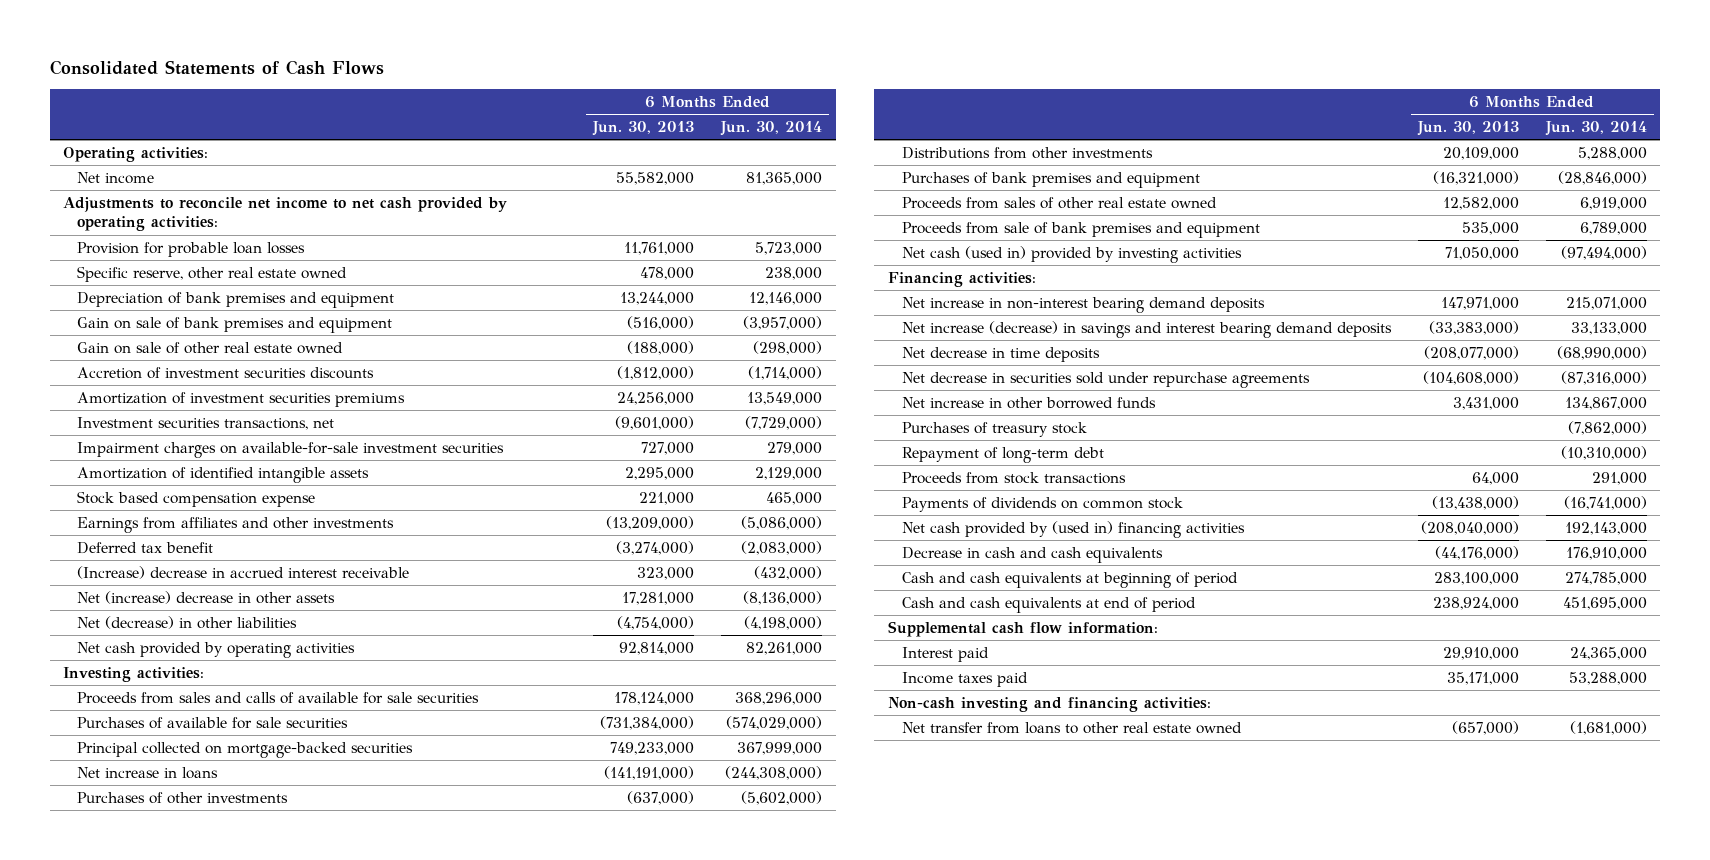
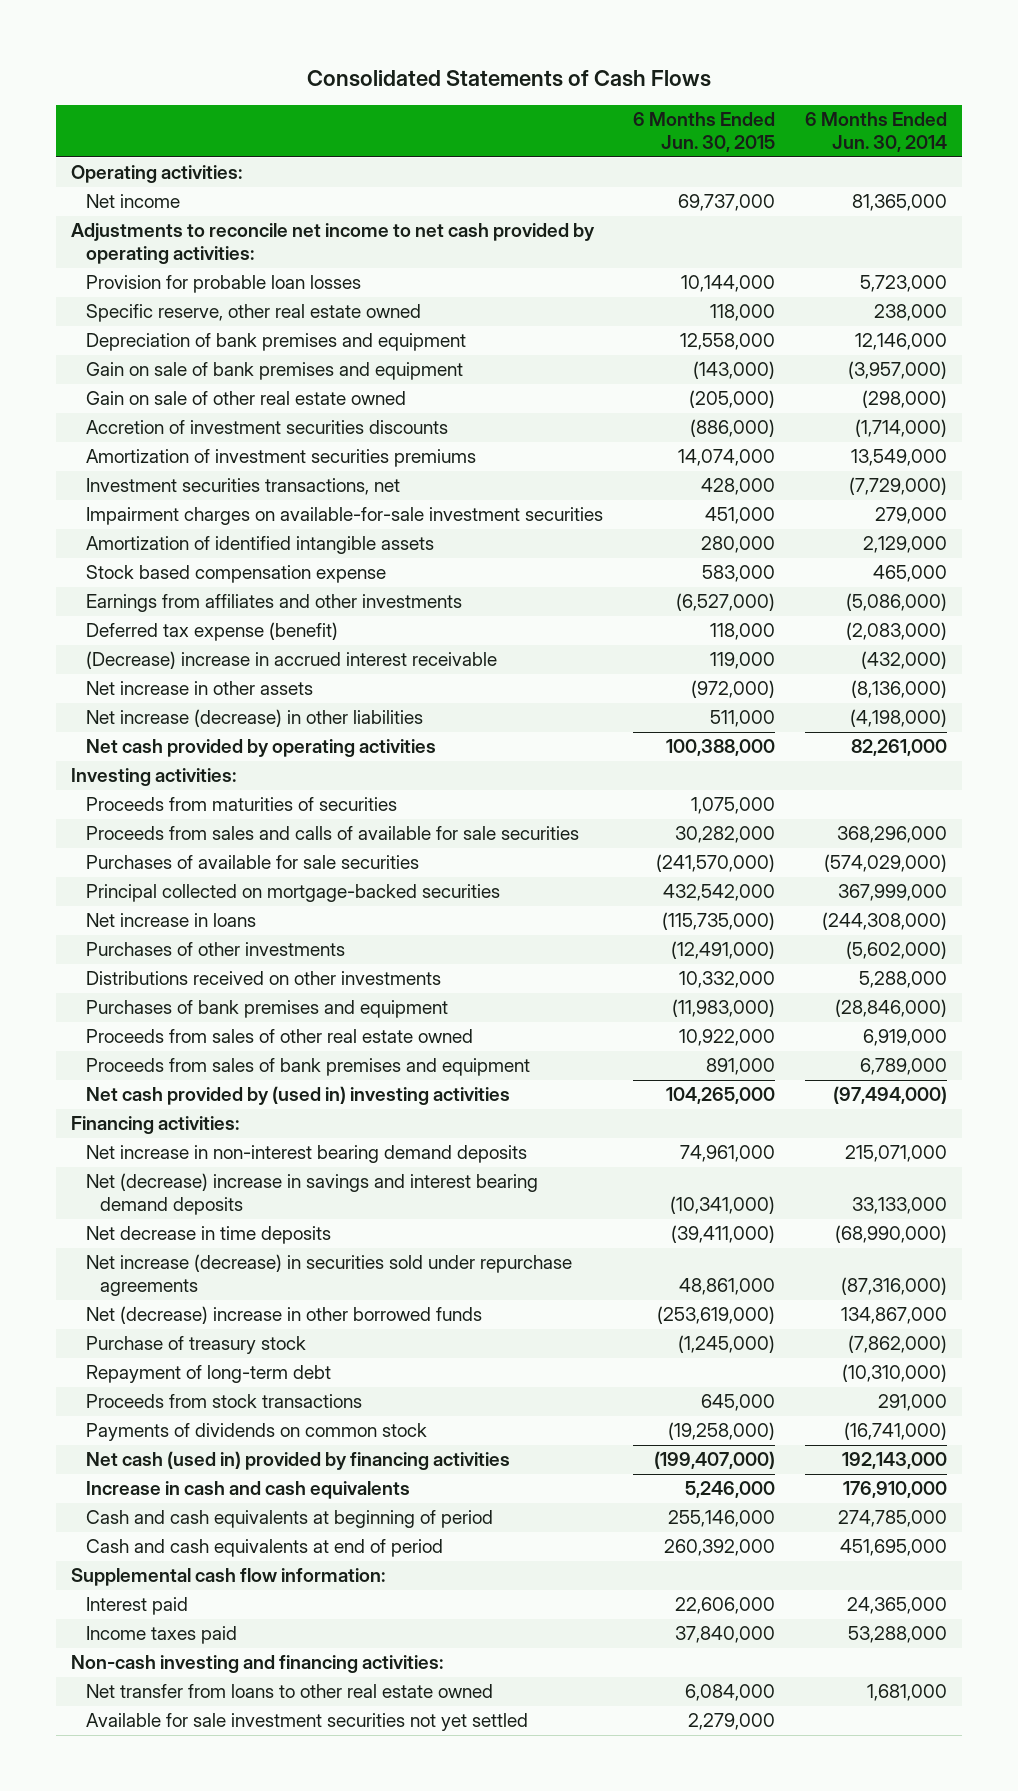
- | 6 Months Ended Jun. 30, 2013 | 6 Months Ended Jun. 30, 2014
+ | 6 Months Ended Jun. 30, 2015 | 6 Months Ended Jun. 30, 2014
- Deferred tax benefit | (3,274,000) | (2,083,000)
- (Increase) decrease in accrued interest receivable | 323,000 | (432,000)
- Net (increase) decrease in other assets | 17,281,000 | (8,136,000)
- Net (decrease) in other liabilities | (4,754,000) | (4,198,000)
+ Deferred tax expense (benefit) | 118,000 | (2,083,000)
+ (Decrease) increase in accrued interest receivable | 119,000 | (432,000)
+ Net increase in other assets | (972,000) | (8,136,000)
+ Net increase (decrease) in other liabilities | 511,000 | (4,198,000)
+ Proceeds from maturities of securities | 1,075,000 |
- Distributions from other investments | 20,109,000 | 5,288,000
+ Distributions received on other investments | 10,332,000 | 5,288,000
- Proceeds from sale of bank premises and equipment | 535,000 | 6,789,000
- Net cash (used in) provided by investing activities | 71,050,000 | (97,494,000)
+ Proceeds from sales of bank premises and equipment | 891,000 | 6,789,000
+ Net cash provided by (used in) investing activities | 104,265,000 | (97,494,000)
- Net increase (decrease) in savings and interest bearing demand deposits | (33,383,000) | 33,133,000
+ Net (decrease) increase in savings and interest bearing demand deposits | (10,341,000) | 33,133,000
- Net decrease in securities sold under repurchase agreements | (104,608,000) | (87,316,000)
- Net increase in other borrowed funds | 3,431,000 | 134,867,000
- Purchases of treasury stock | | (7,862,000)
+ Net increase (decrease) in securities sold under repurchase agreements | 48,861,000 | (87,316,000)
+ Net (decrease) increase in other borrowed funds | (253,619,000) | 134,867,000
+ Purchase of treasury stock | (1,245,000) | (7,862,000)
- Net cash provided by (used in) financing activities | (208,040,000) | 192,143,000
- Decrease in cash and cash equivalents | (44,176,000) | 176,910,000
+ Net cash (used in) provided by financing activities | (199,407,000) | 192,143,000
+ Increase in cash and cash equivalents | 5,246,000 | 176,910,000
- Net transfer from loans to other real estate owned | (657,000) | (1,681,000)
+ Net transfer from loans to other real estate owned | 6,084,000 | 1,681,000
+ Available for sale investment securities not yet settled | 2,279,000 |

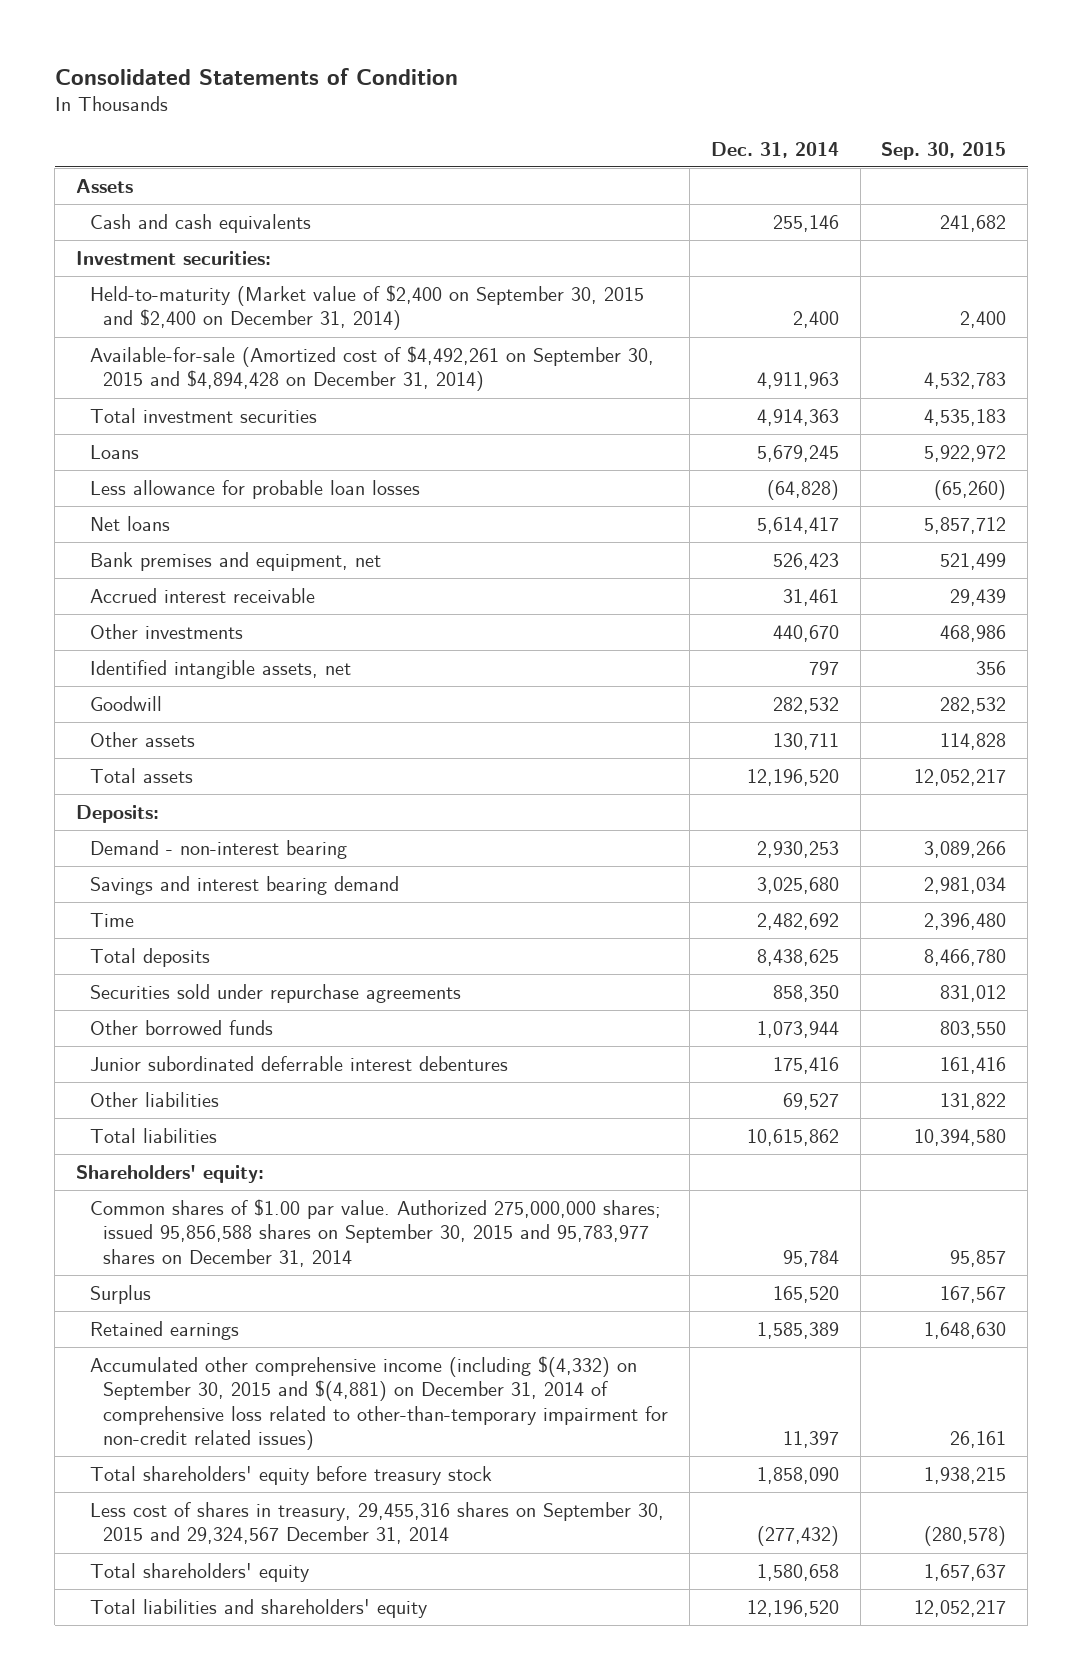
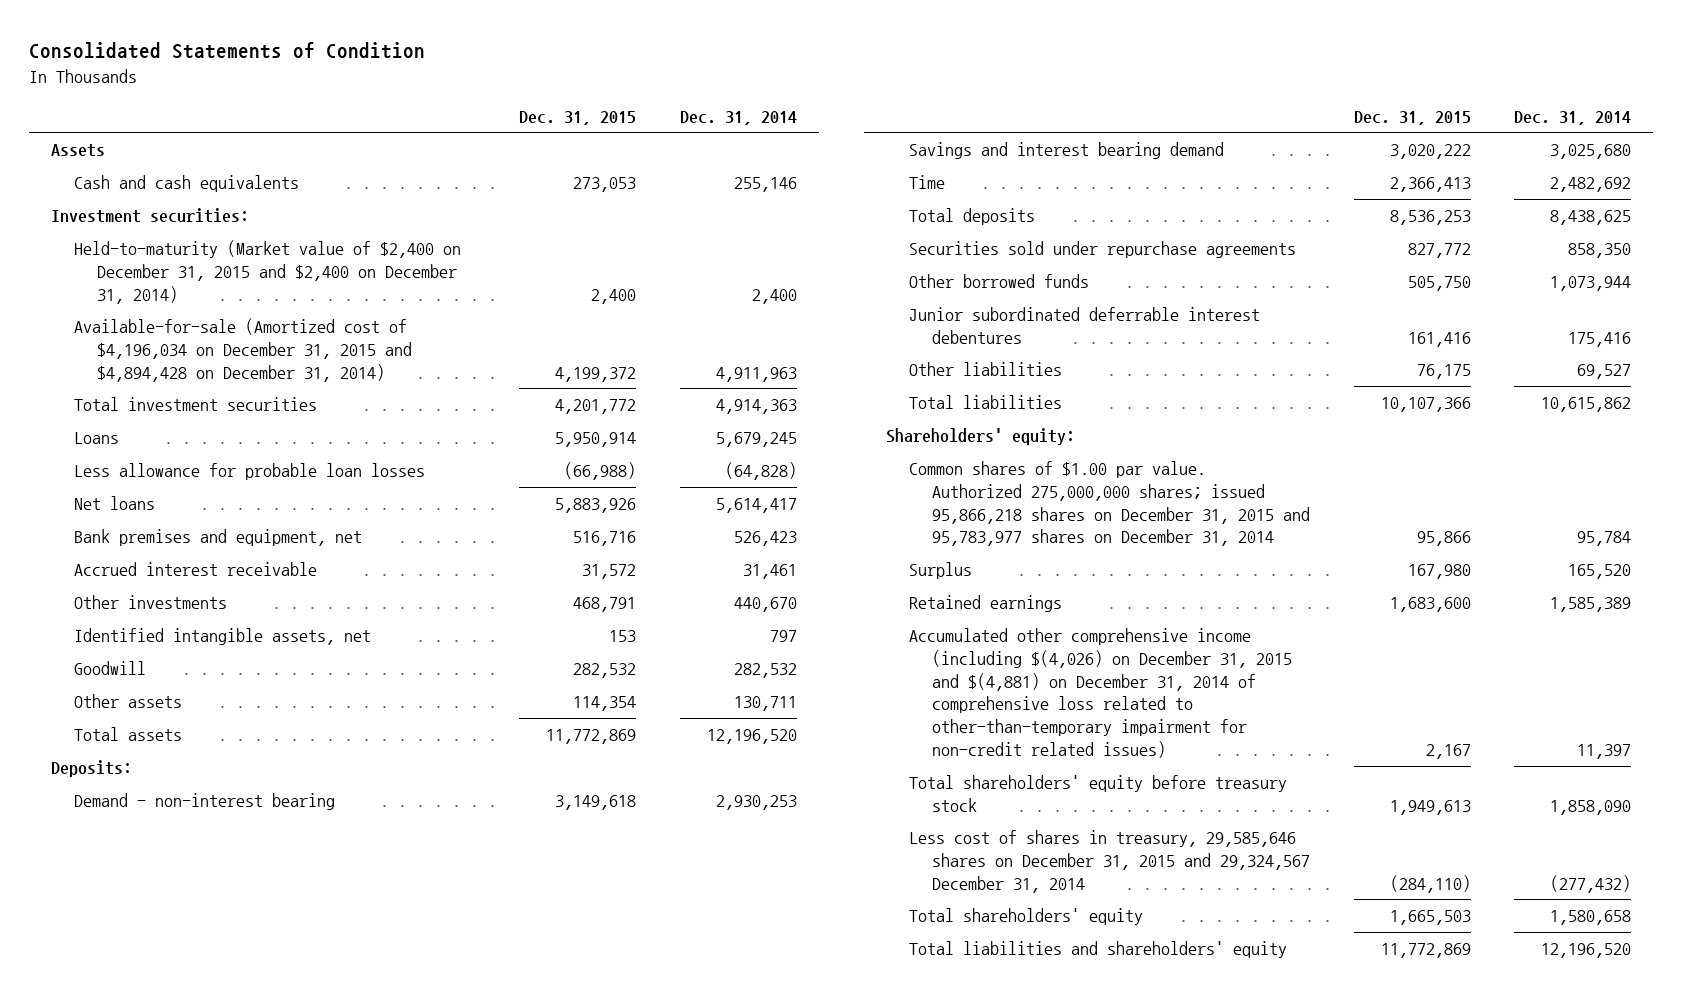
- | Dec. 31, 2014 | Sep. 30, 2015
+ | Dec. 31, 2015 | Dec. 31, 2014
- Held-to-maturity (Market value of $2,400 on September 30, 2015 and $2,400 on December 31, 2014) | 2,400 | 2,400
- Available-for-sale (Amortized cost of $4,492,261 on September 30, 2015 and $4,894,428 on December 31, 2014) | 4,911,963 | 4,532,783
+ Held-to-maturity (Market value of $2,400 on December 31, 2015 and $2,400 on December 31, 2014) | 2,400 | 2,400
+ Available-for-sale (Amortized cost of $4,196,034 on December 31, 2015 and $4,894,428 on December 31, 2014) | 4,199,372 | 4,911,963
- Common shares of $1.00 par value. Authorized 275,000,000 shares; issued 95,856,588 shares on September 30, 2015 and 95,783,977 shares on December 31, 2014 | 95,784 | 95,857
+ Common shares of $1.00 par value. Authorized 275,000,000 shares; issued 95,866,218 shares on December 31, 2015 and 95,783,977 shares on December 31, 2014 | 95,866 | 95,784
- Accumulated other comprehensive income (including $(4,332) on September 30, 2015 and $(4,881) on December 31, 2014 of comprehensive loss related to other-than-temporary impairment for non-credit related issues) | 11,397 | 26,161
+ Accumulated other comprehensive income (including $(4,026) on December 31, 2015 and $(4,881) on December 31, 2014 of comprehensive loss related to other-than-temporary impairment for non-credit related issues) | 2,167 | 11,397
- Less cost of shares in treasury, 29,455,316 shares on September 30, 2015 and 29,324,567 December 31, 2014 | (277,432) | (280,578)
+ Less cost of shares in treasury, 29,585,646 shares on December 31, 2015 and 29,324,567 December 31, 2014 | (284,110) | (277,432)

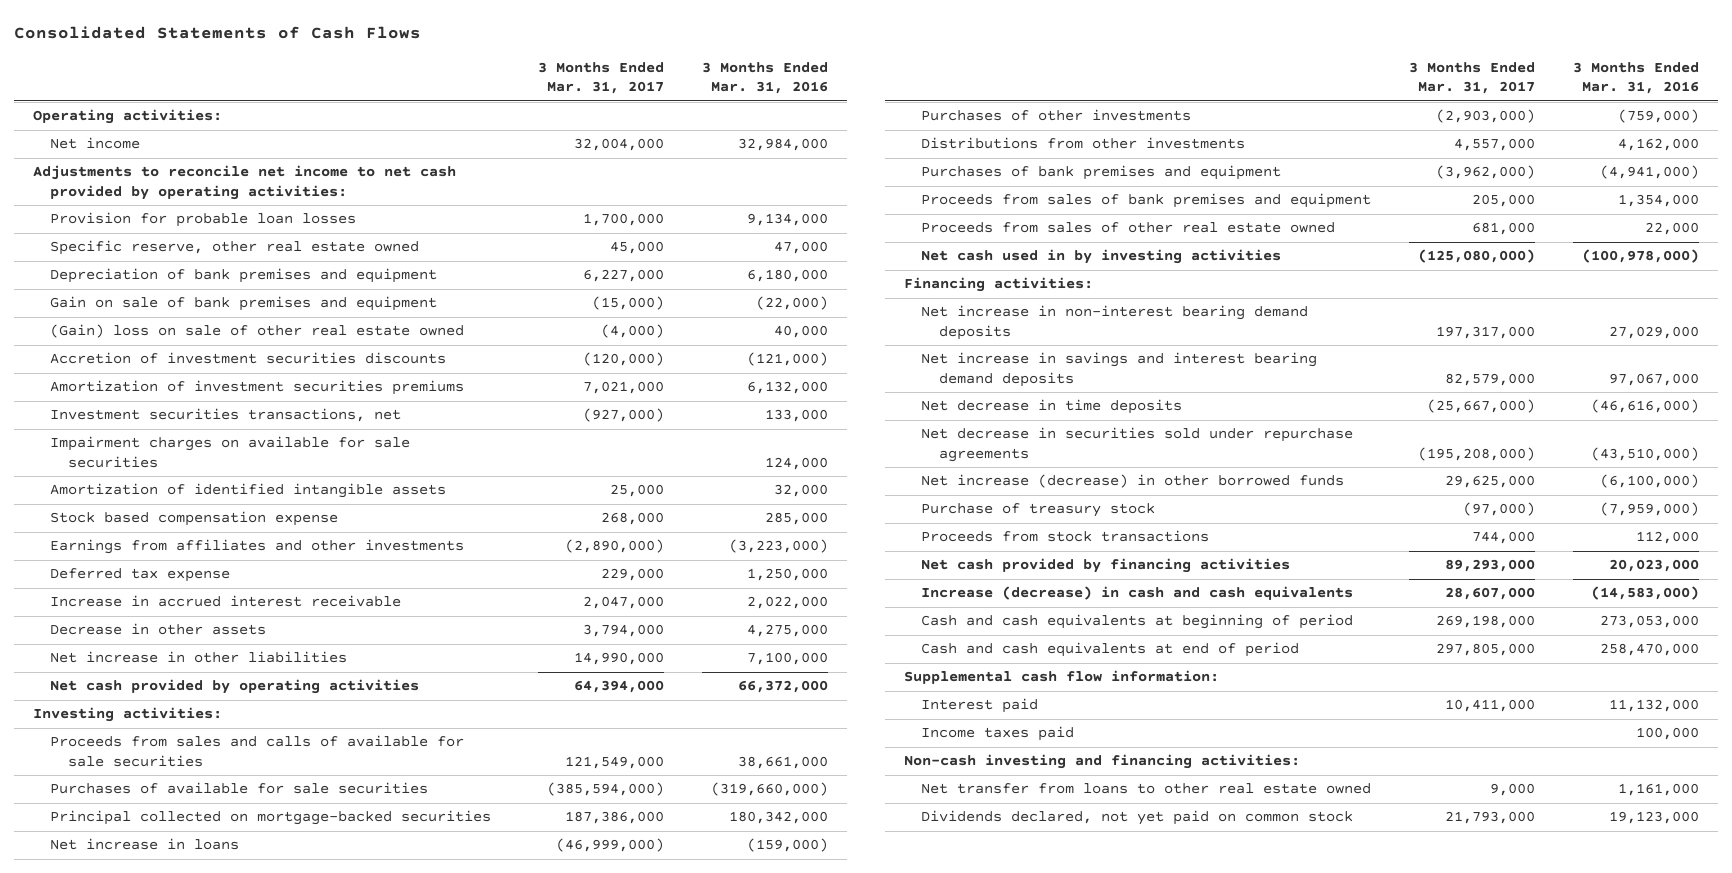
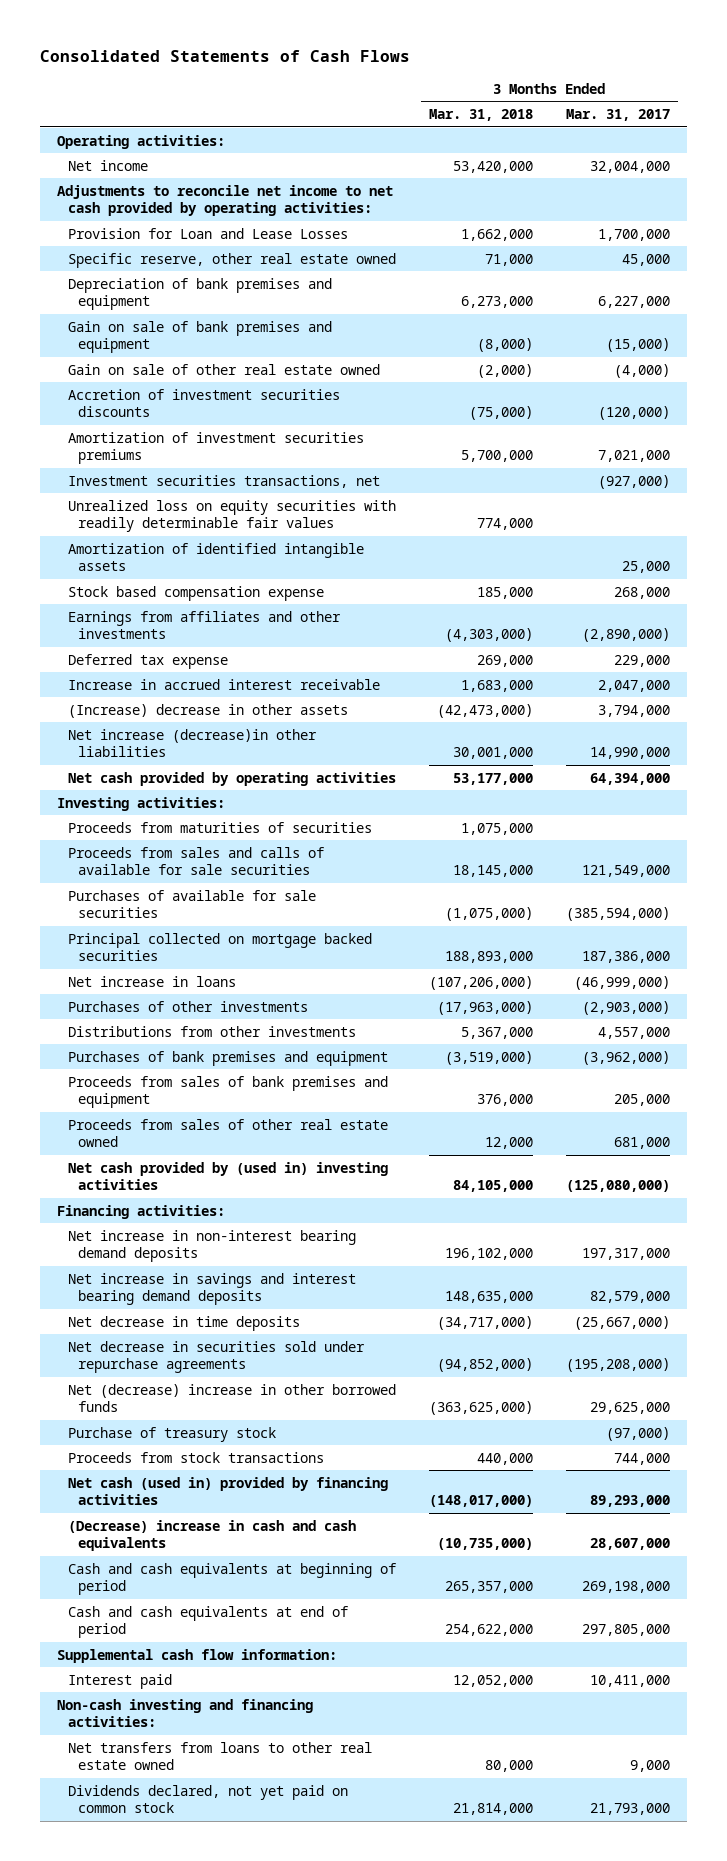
- | 3 Months Ended Mar. 31, 2017 | 3 Months Ended Mar. 31, 2016
+ | 3 Months Ended Mar. 31, 2018 | 3 Months Ended Mar. 31, 2017
- Provision for probable loan losses | 1,700,000 | 9,134,000
+ Provision for Loan and Lease Losses | 1,662,000 | 1,700,000
- (Gain) loss on sale of other real estate owned | (4,000) | 40,000
+ Gain on sale of other real estate owned | (2,000) | (4,000)
- Impairment charges on available for sale securities | | 124,000
+ Unrealized loss on equity securities with readily determinable fair values | 774,000 |
- Decrease in other assets | 3,794,000 | 4,275,000
- Net increase in other liabilities | 14,990,000 | 7,100,000
+ (Increase) decrease in other assets | (42,473,000) | 3,794,000
+ Net increase (decrease)in other liabilities | 30,001,000 | 14,990,000
+ Proceeds from maturities of securities | 1,075,000 |
- Principal collected on mortgage-backed securities | 187,386,000 | 180,342,000
+ Principal collected on mortgage backed securities | 188,893,000 | 187,386,000
- Net cash used in by investing activities | (125,080,000) | (100,978,000)
+ Net cash provided by (used in) investing activities | 84,105,000 | (125,080,000)
- Net increase (decrease) in other borrowed funds | 29,625,000 | (6,100,000)
+ Net (decrease) increase in other borrowed funds | (363,625,000) | 29,625,000
- Net cash provided by financing activities | 89,293,000 | 20,023,000
- Increase (decrease) in cash and cash equivalents | 28,607,000 | (14,583,000)
+ Net cash (used in) provided by financing activities | (148,017,000) | 89,293,000
+ (Decrease) increase in cash and cash equivalents | (10,735,000) | 28,607,000
- Income taxes paid | | 100,000
- Net transfer from loans to other real estate owned | 9,000 | 1,161,000
+ Net transfers from loans to other real estate owned | 80,000 | 9,000

